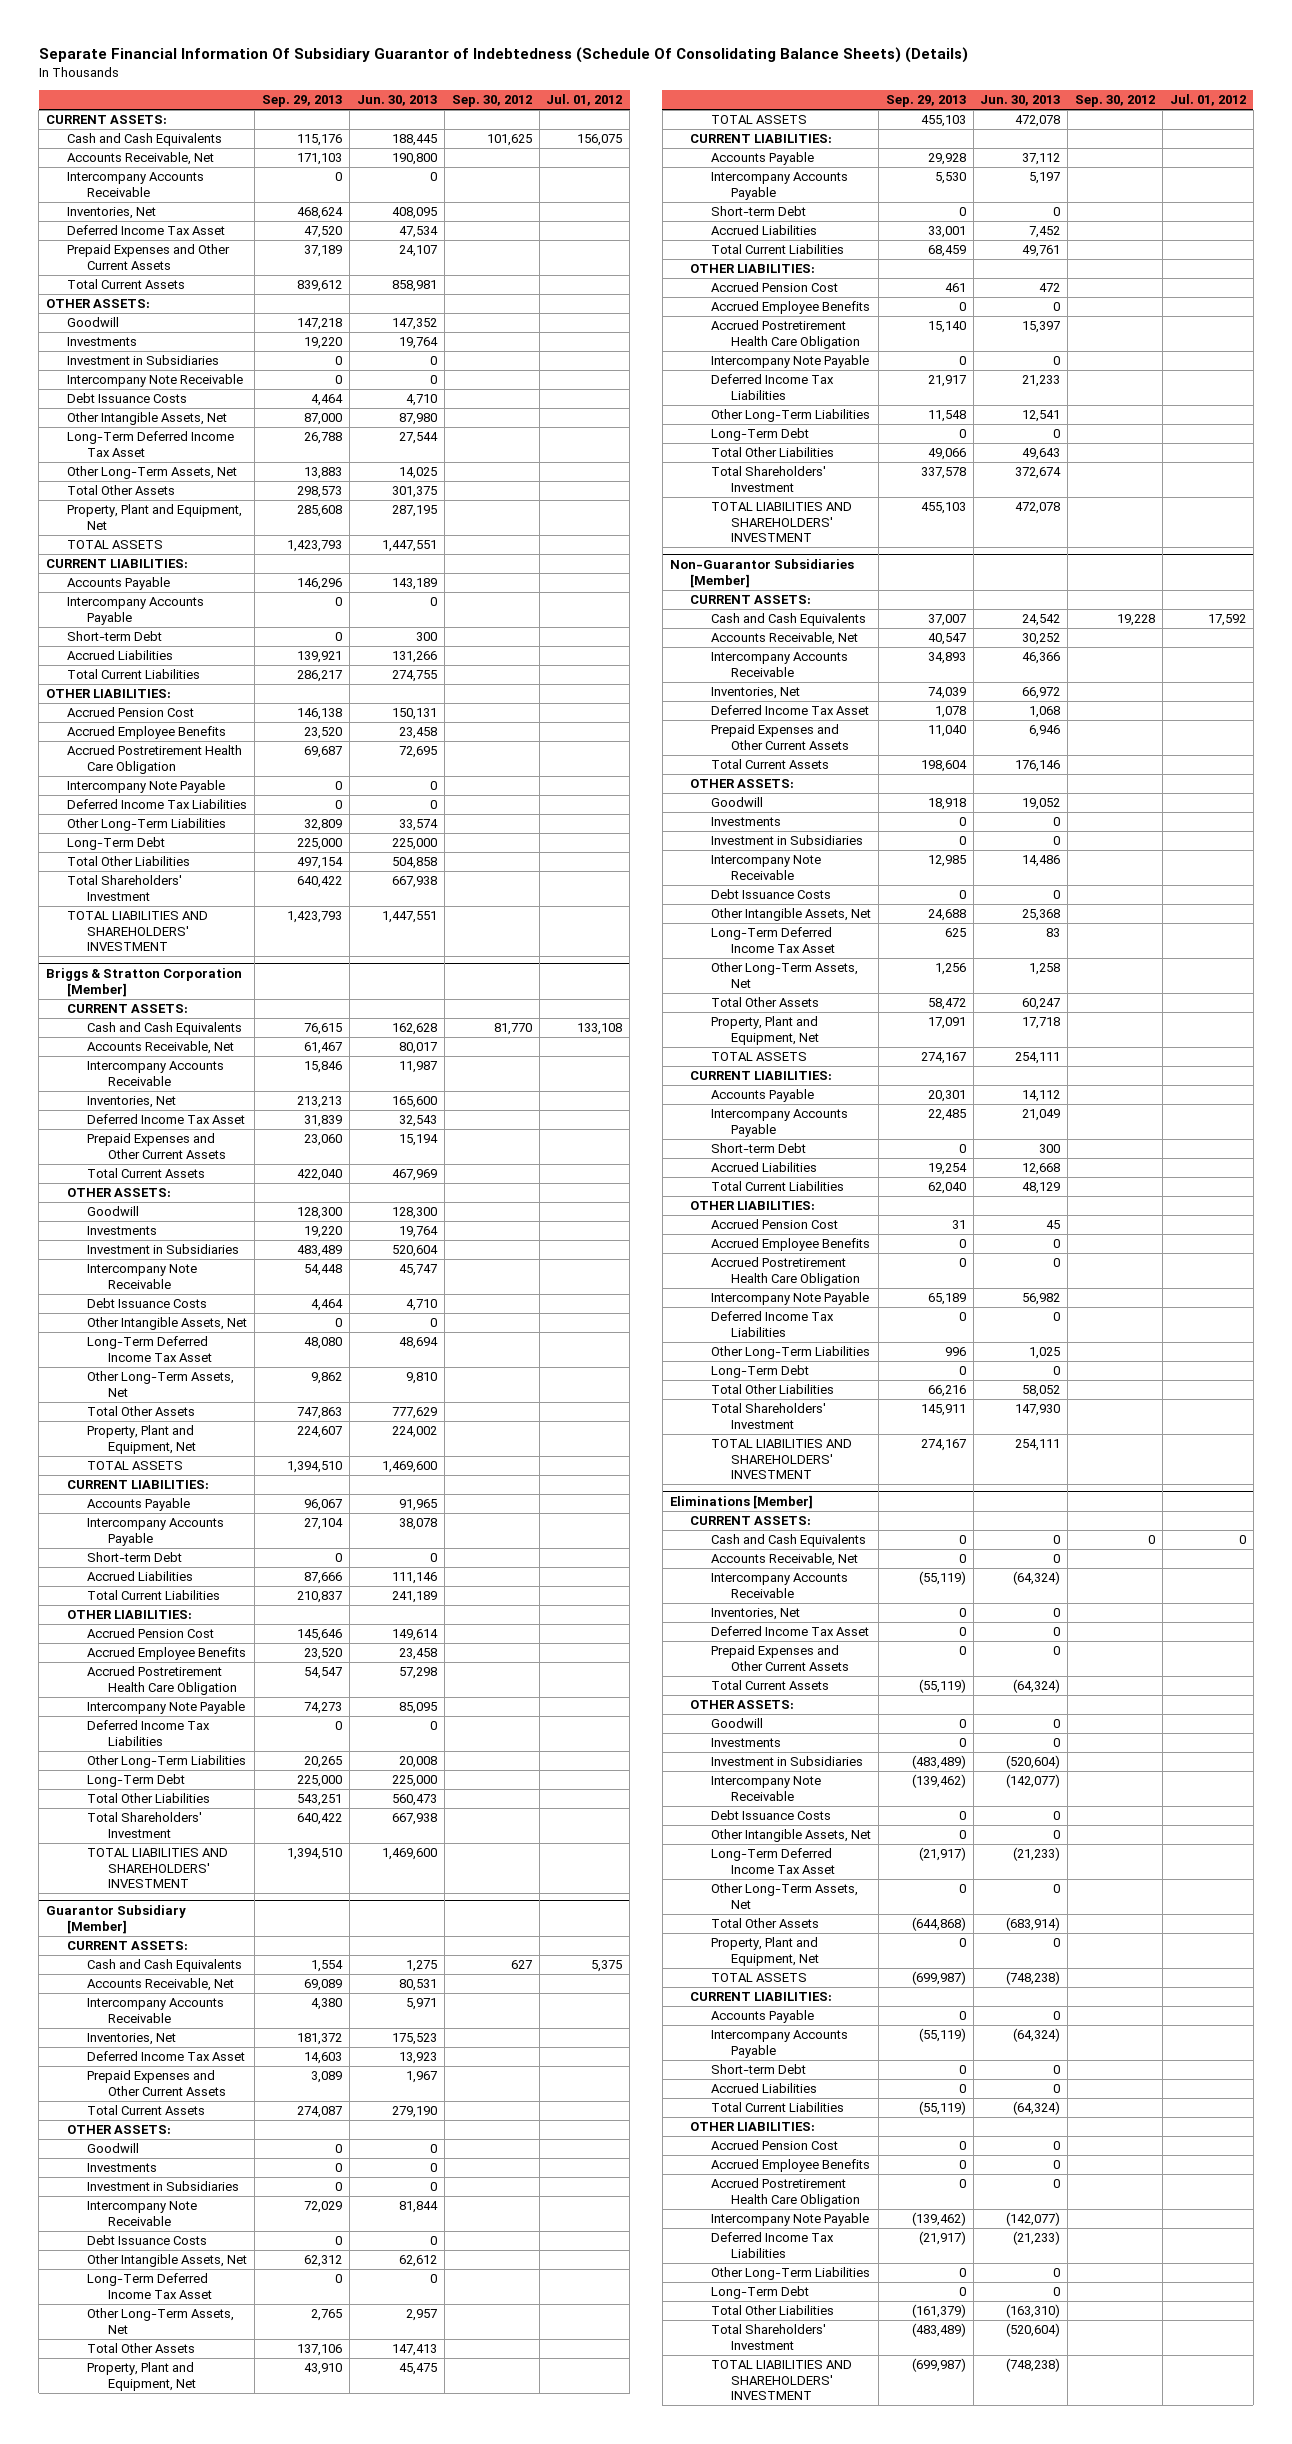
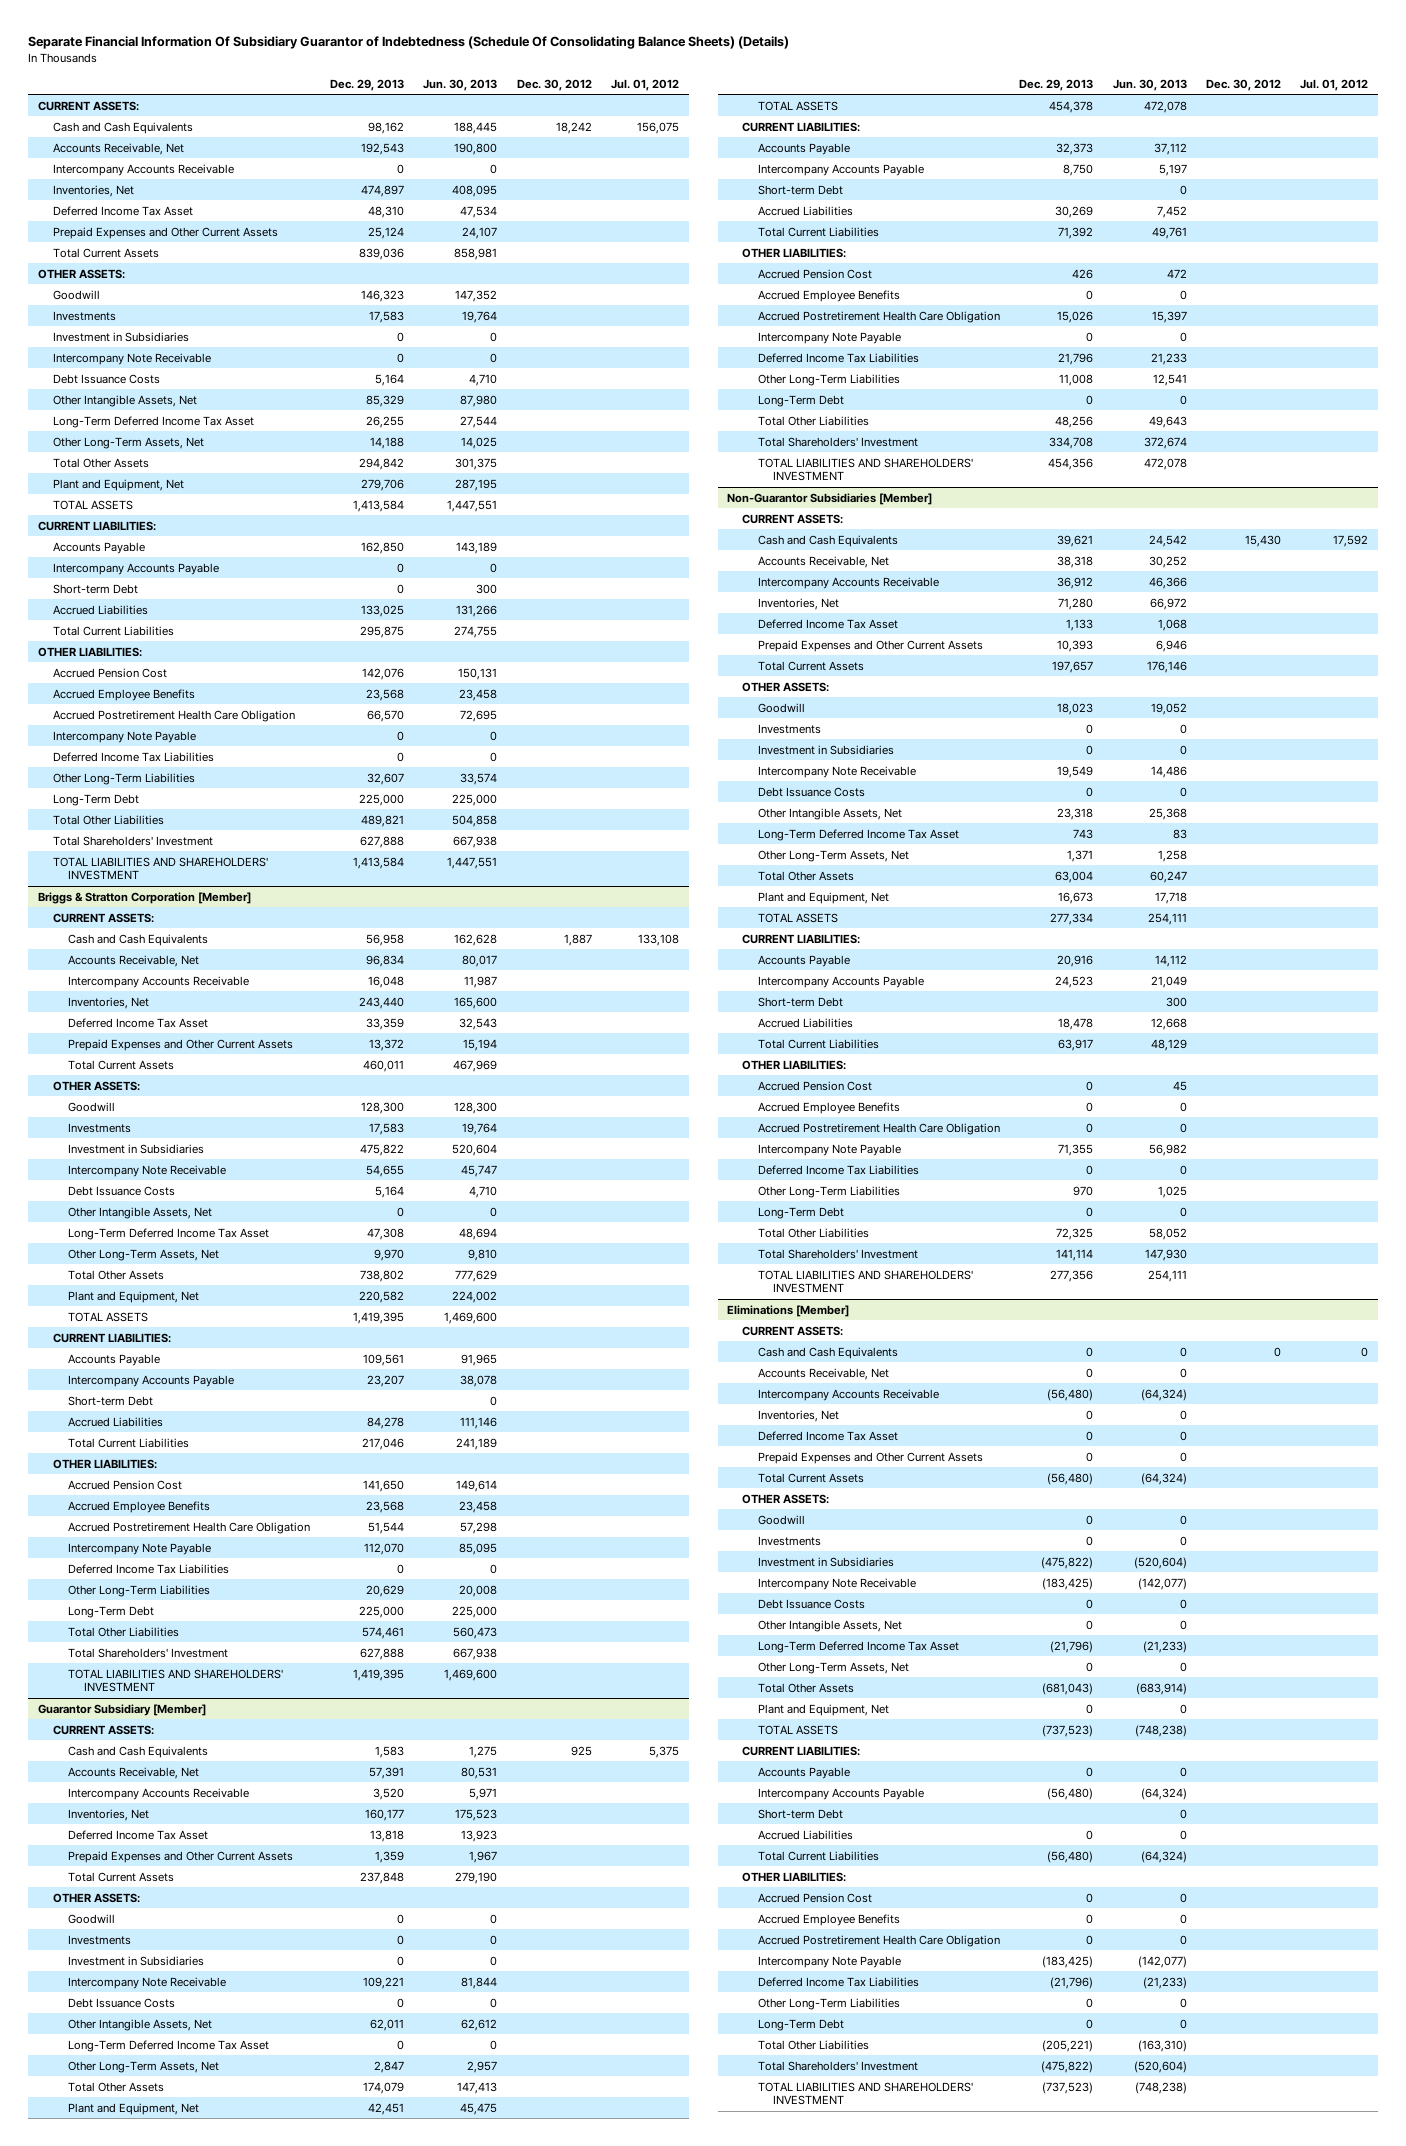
- | Sep. 29, 2013 | Jun. 30, 2013 | Sep. 30, 2012 | Jul. 01, 2012
+ | Dec. 29, 2013 | Jun. 30, 2013 | Dec. 30, 2012 | Jul. 01, 2012
- Property, Plant and Equipment, Net | 285,608 | 287,195 | |
+ Plant and Equipment, Net | 279,706 | 287,195 | |
@ Briggs & Stratton Corporation [Member]
- Property, Plant and Equipment, Net | 224,607 | 224,002 | |
+ Plant and Equipment, Net | 220,582 | 224,002 | |
@ Guarantor Subsidiary [Member]
- Property, Plant and Equipment, Net | 43,910 | 45,475 | |
+ Plant and Equipment, Net | 42,451 | 45,475 | |
@ Non-Guarantor Subsidiaries [Member]
- Property, Plant and Equipment, Net | 17,091 | 17,718 | |
+ Plant and Equipment, Net | 16,673 | 17,718 | |
@ Eliminations [Member]
- Property, Plant and Equipment, Net | 0 | 0 | |
+ Plant and Equipment, Net | 0 | 0 | |

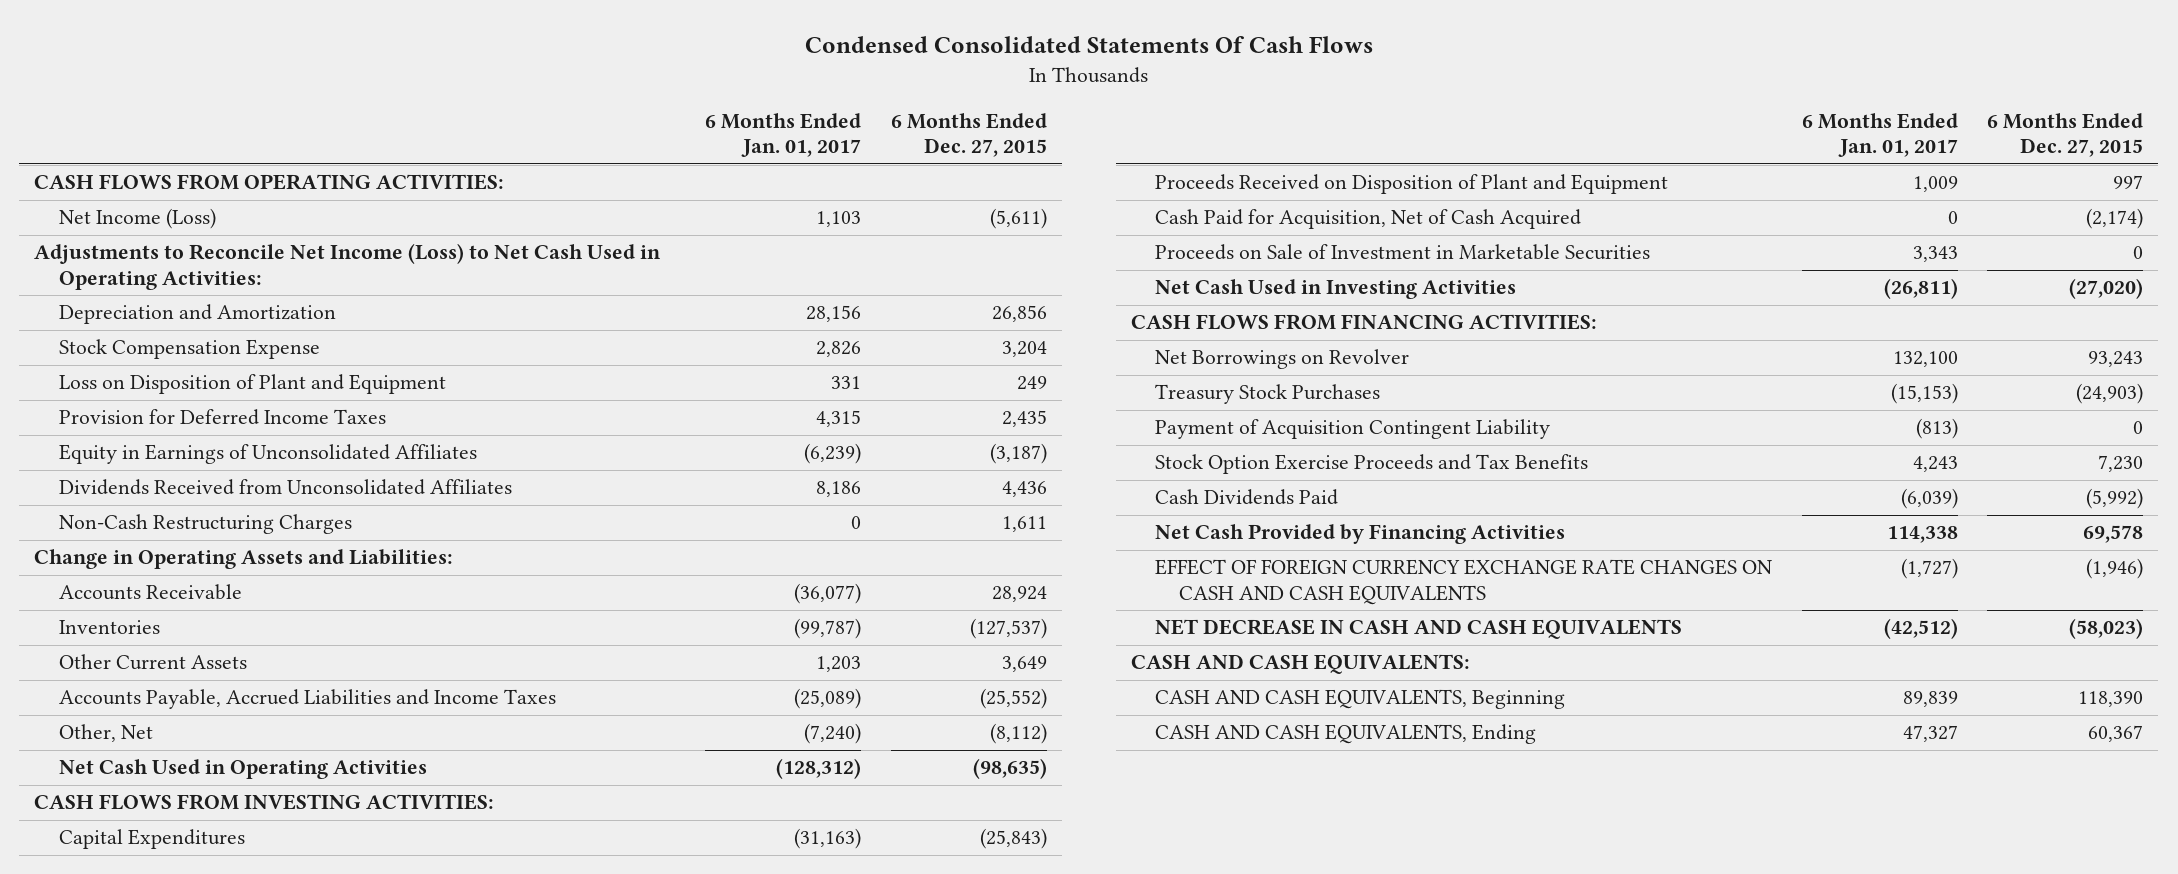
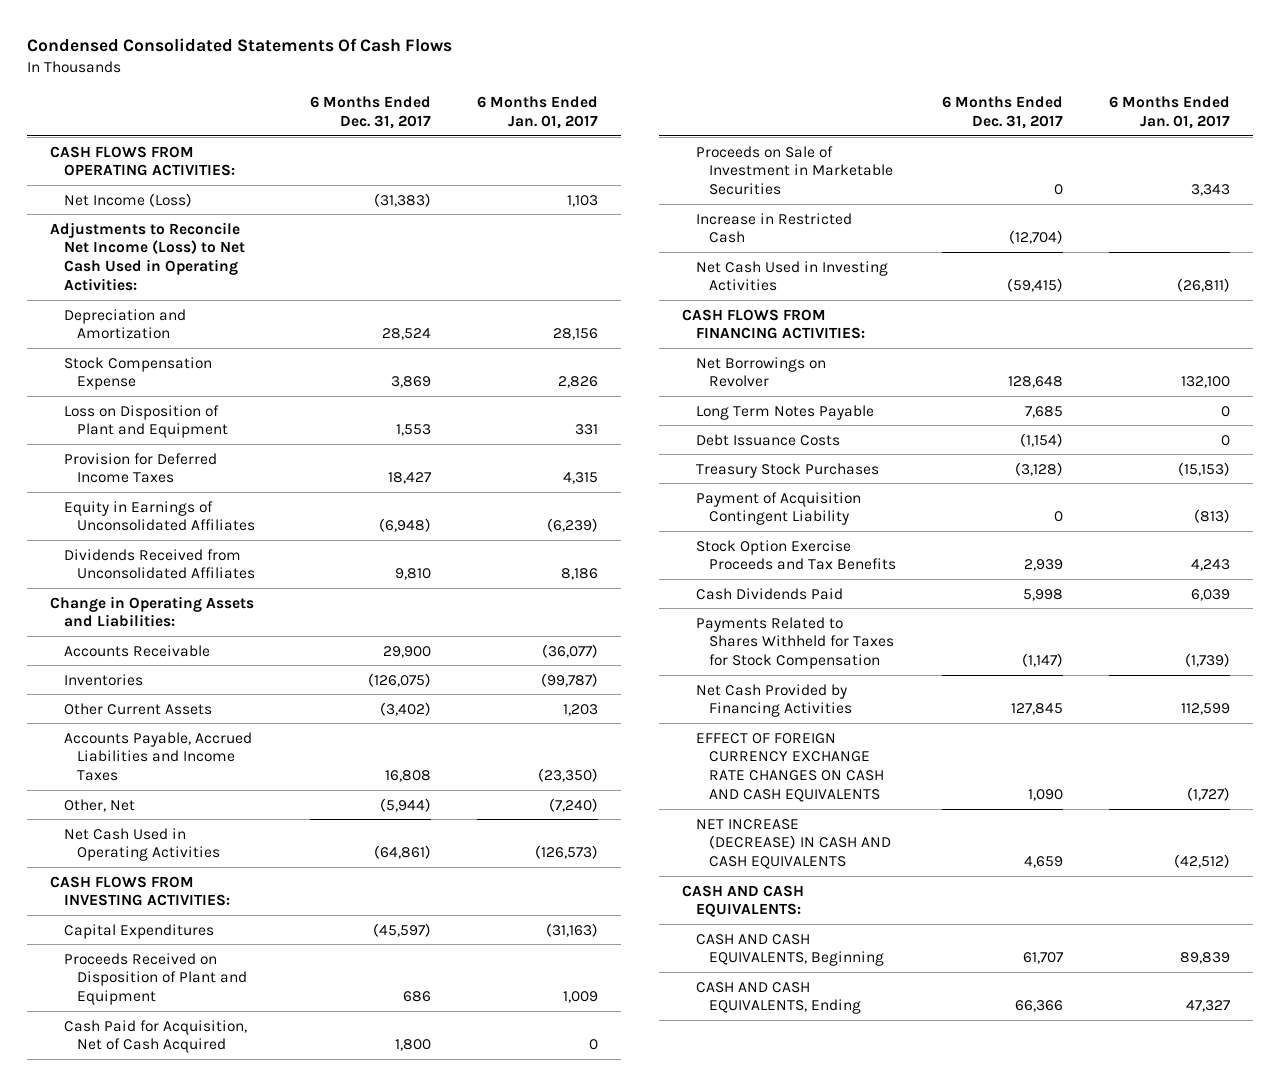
- | 6 Months Ended Jan. 01, 2017 | 6 Months Ended Dec. 27, 2015
+ | 6 Months Ended Dec. 31, 2017 | 6 Months Ended Jan. 01, 2017
- Non-Cash Restructuring Charges | 0 | 1,611
- Accounts Payable, Accrued Liabilities and Income Taxes | (25,089) | (25,552)
+ Accounts Payable, Accrued Liabilities and Income Taxes | 16,808 | (23,350)
- Net Cash Used in Operating Activities | (128,312) | (98,635)
+ Net Cash Used in Operating Activities | (64,861) | (126,573)
+ Increase in Restricted Cash | (12,704) |
+ Long Term Notes Payable | 7,685 | 0
+ Debt Issuance Costs | (1,154) | 0
- Cash Dividends Paid | (6,039) | (5,992)
- Net Cash Provided by Financing Activities | 114,338 | 69,578
+ Cash Dividends Paid | 5,998 | 6,039
+ Payments Related to Shares Withheld for Taxes for Stock Compensation | (1,147) | (1,739)
+ Net Cash Provided by Financing Activities | 127,845 | 112,599
- NET DECREASE IN CASH AND CASH EQUIVALENTS | (42,512) | (58,023)
+ NET INCREASE (DECREASE) IN CASH AND CASH EQUIVALENTS | 4,659 | (42,512)

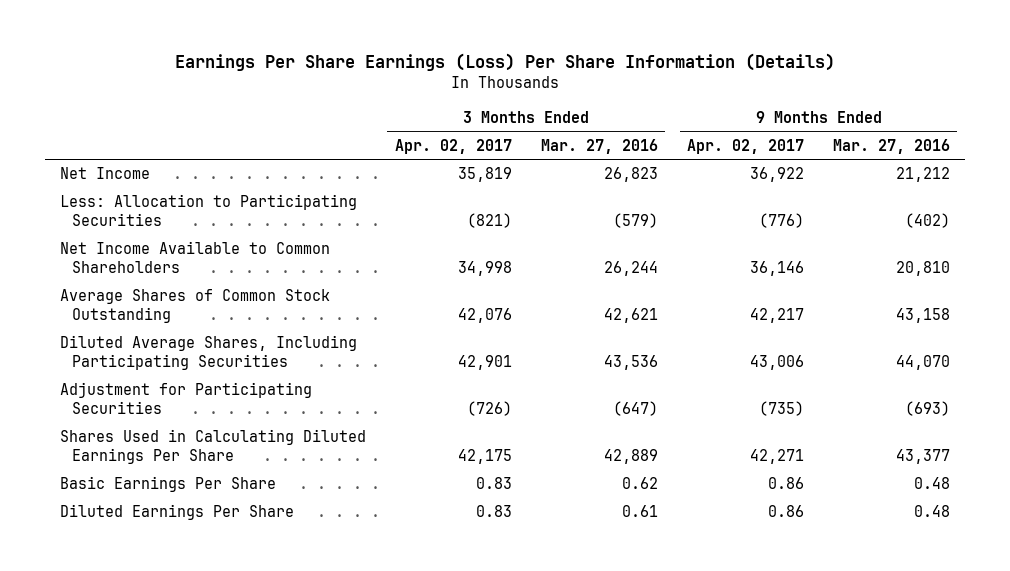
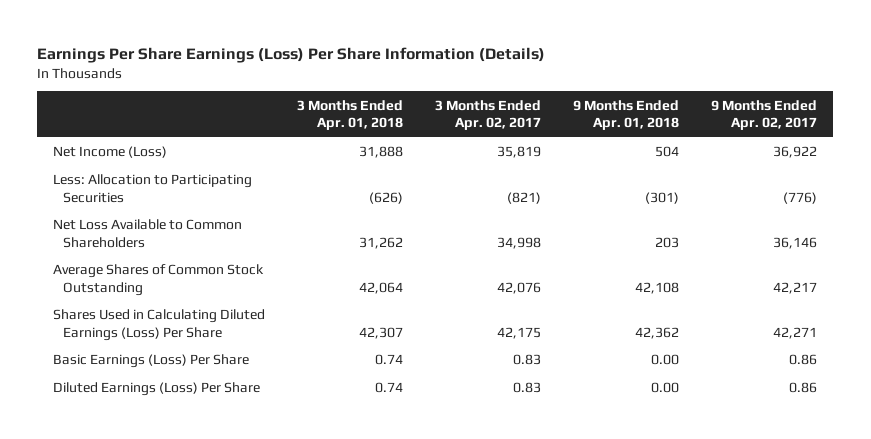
- | 3 Months Ended Apr. 02, 2017 | 3 Months Ended Mar. 27, 2016 | 9 Months Ended Apr. 02, 2017 | 9 Months Ended Mar. 27, 2016
+ | 3 Months Ended Apr. 01, 2018 | 3 Months Ended Apr. 02, 2017 | 9 Months Ended Apr. 01, 2018 | 9 Months Ended Apr. 02, 2017
- Net Income | 35,819 | 26,823 | 36,922 | 21,212
+ Net Income (Loss) | 31,888 | 35,819 | 504 | 36,922
- Net Income Available to Common Shareholders | 34,998 | 26,244 | 36,146 | 20,810
+ Net Loss Available to Common Shareholders | 31,262 | 34,998 | 203 | 36,146
- Diluted Average Shares, Including Participating Securities | 42,901 | 43,536 | 43,006 | 44,070
- Adjustment for Participating Securities | (726) | (647) | (735) | (693)
- Shares Used in Calculating Diluted Earnings Per Share | 42,175 | 42,889 | 42,271 | 43,377
- Basic Earnings Per Share | 0.83 | 0.62 | 0.86 | 0.48
- Diluted Earnings Per Share | 0.83 | 0.61 | 0.86 | 0.48
+ Shares Used in Calculating Diluted Earnings (Loss) Per Share | 42,307 | 42,175 | 42,362 | 42,271
+ Basic Earnings (Loss) Per Share | 0.74 | 0.83 | 0.00 | 0.86
+ Diluted Earnings (Loss) Per Share | 0.74 | 0.83 | 0.00 | 0.86

